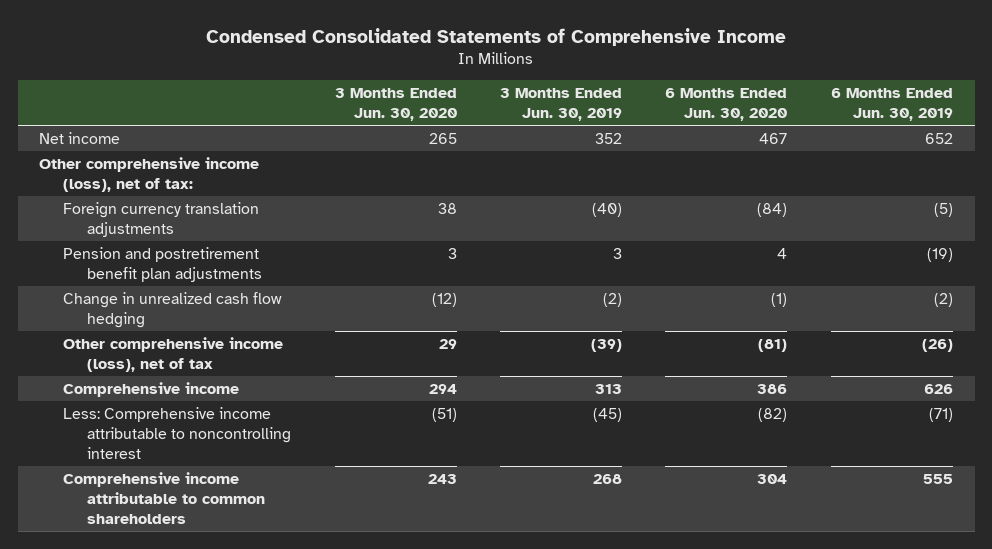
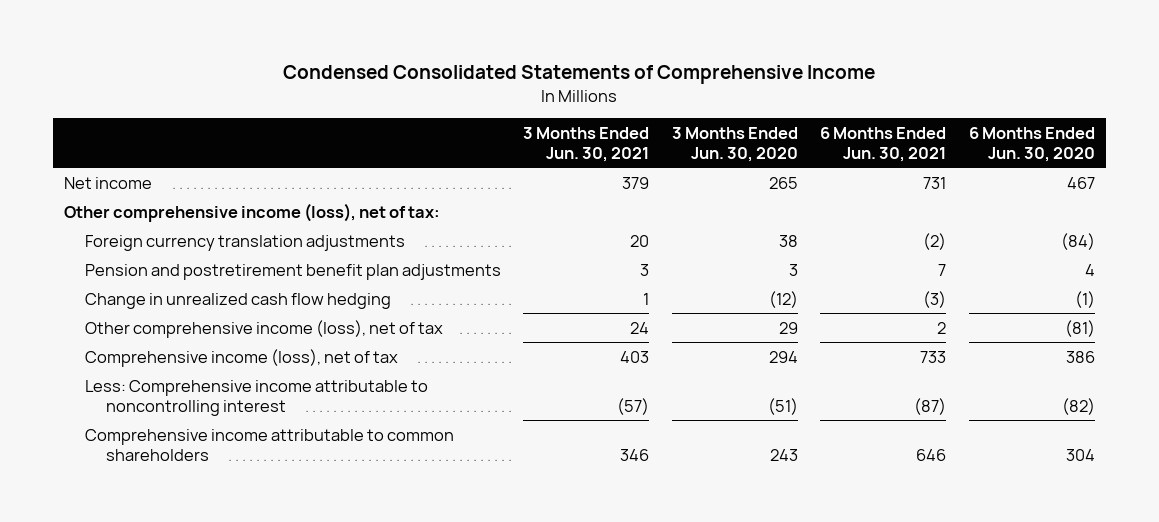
- | 3 Months Ended Jun. 30, 2020 | 3 Months Ended Jun. 30, 2019 | 6 Months Ended Jun. 30, 2020 | 6 Months Ended Jun. 30, 2019
+ | 3 Months Ended Jun. 30, 2021 | 3 Months Ended Jun. 30, 2020 | 6 Months Ended Jun. 30, 2021 | 6 Months Ended Jun. 30, 2020
- Comprehensive income | 294 | 313 | 386 | 626
+ Comprehensive income (loss), net of tax | 403 | 294 | 733 | 386

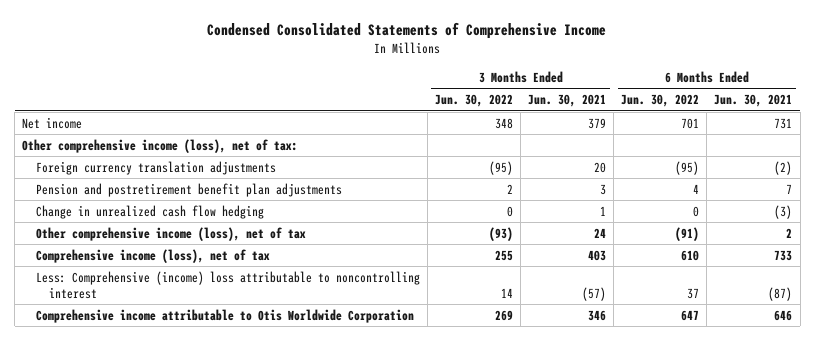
- | 3 Months Ended Jun. 30, 2021 | 3 Months Ended Jun. 30, 2020 | 6 Months Ended Jun. 30, 2021 | 6 Months Ended Jun. 30, 2020
+ | 3 Months Ended Jun. 30, 2022 | 3 Months Ended Jun. 30, 2021 | 6 Months Ended Jun. 30, 2022 | 6 Months Ended Jun. 30, 2021
- Less: Comprehensive income attributable to noncontrolling interest | (57) | (51) | (87) | (82)
- Comprehensive income attributable to common shareholders | 346 | 243 | 646 | 304
+ Less: Comprehensive (income) loss attributable to noncontrolling interest | 14 | (57) | 37 | (87)
+ Comprehensive income attributable to Otis Worldwide Corporation | 269 | 346 | 647 | 646

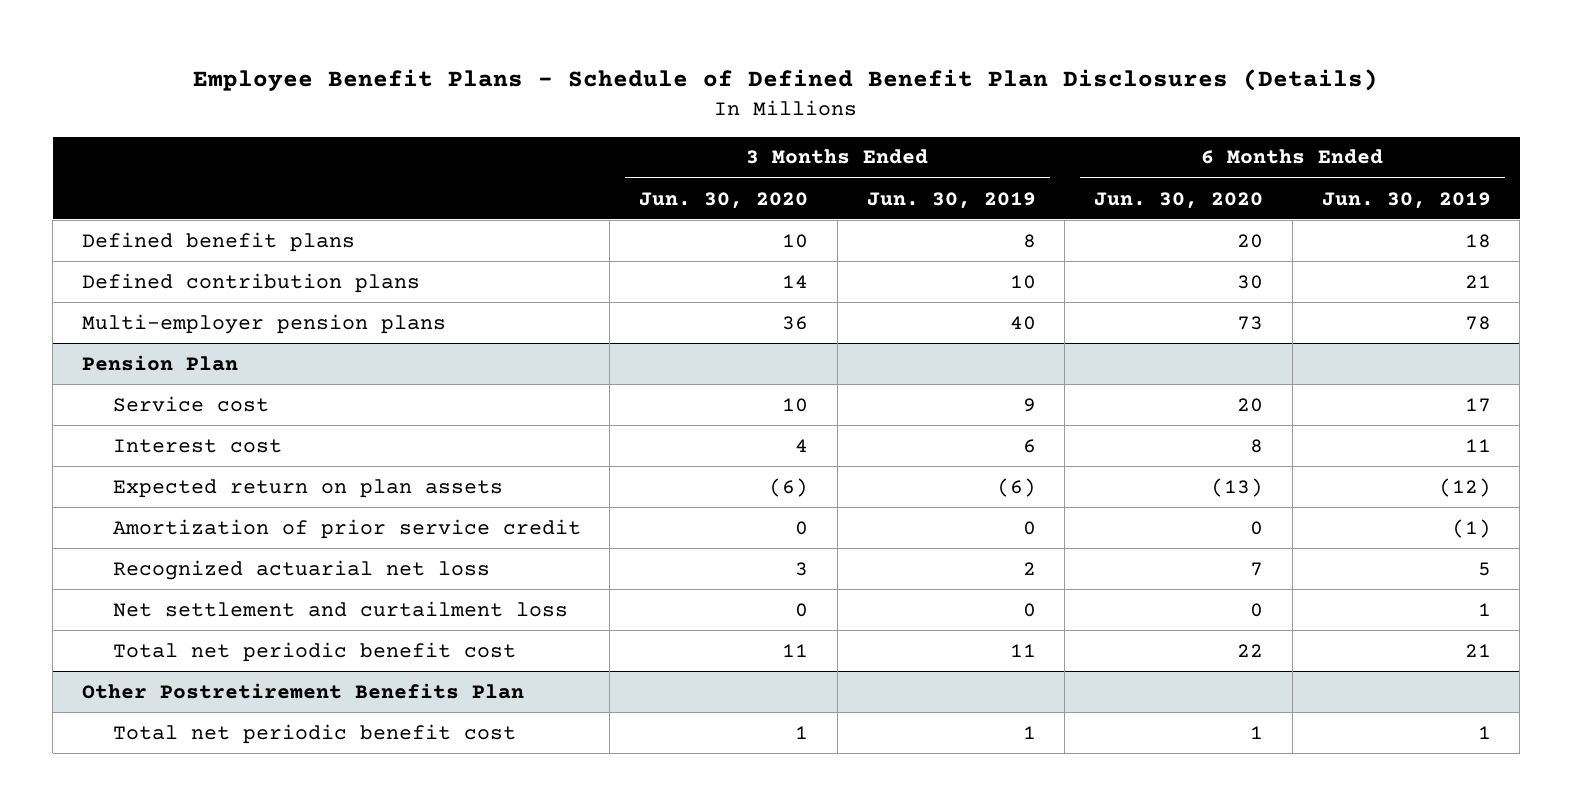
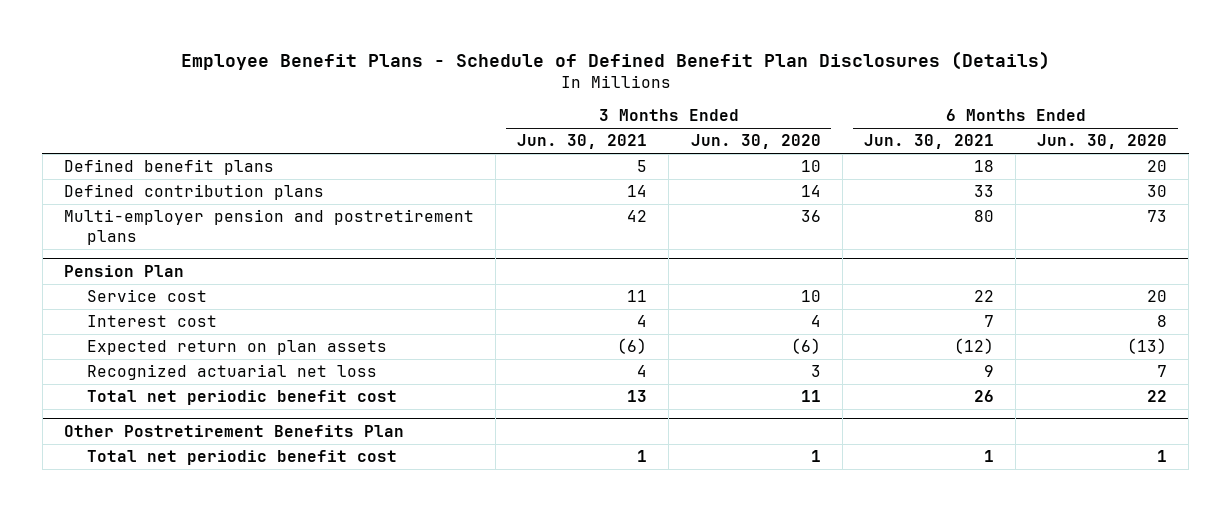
- | 3 Months Ended Jun. 30, 2020 | 3 Months Ended Jun. 30, 2019 | 6 Months Ended Jun. 30, 2020 | 6 Months Ended Jun. 30, 2019
+ | 3 Months Ended Jun. 30, 2021 | 3 Months Ended Jun. 30, 2020 | 6 Months Ended Jun. 30, 2021 | 6 Months Ended Jun. 30, 2020
- Multi-employer pension plans | 36 | 40 | 73 | 78
+ Multi-employer pension and postretirement plans | 42 | 36 | 80 | 73
@ Pension Plan
- Amortization of prior service credit | 0 | 0 | 0 | (1)
- Net settlement and curtailment loss | 0 | 0 | 0 | 1

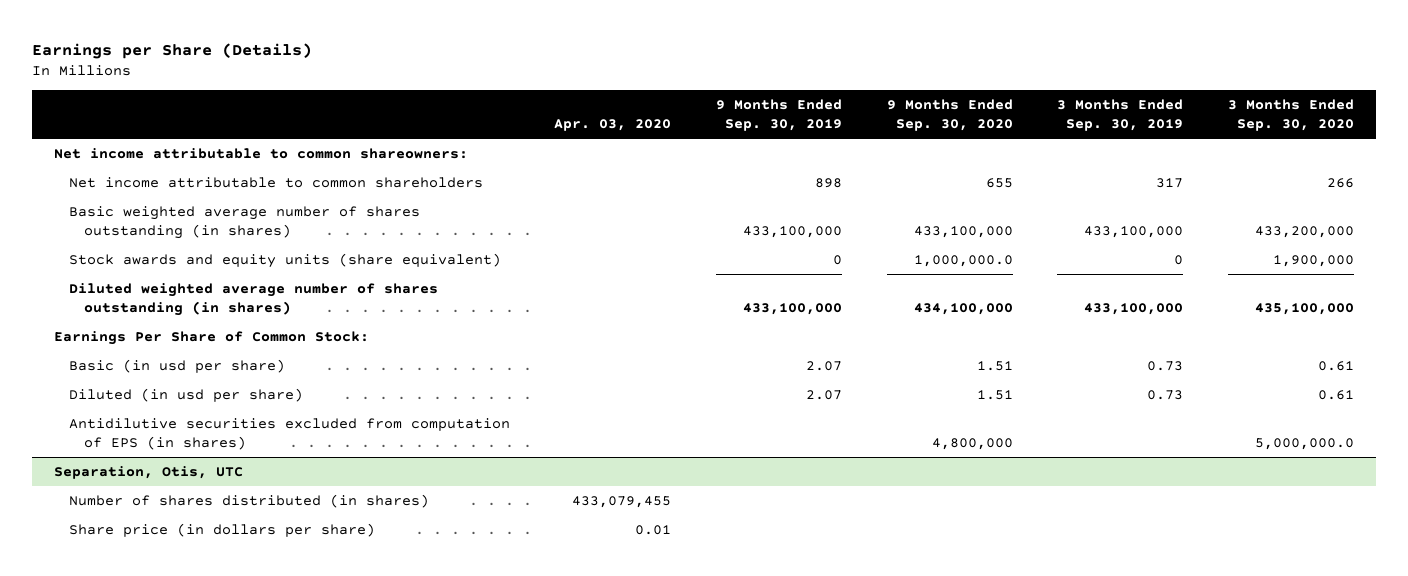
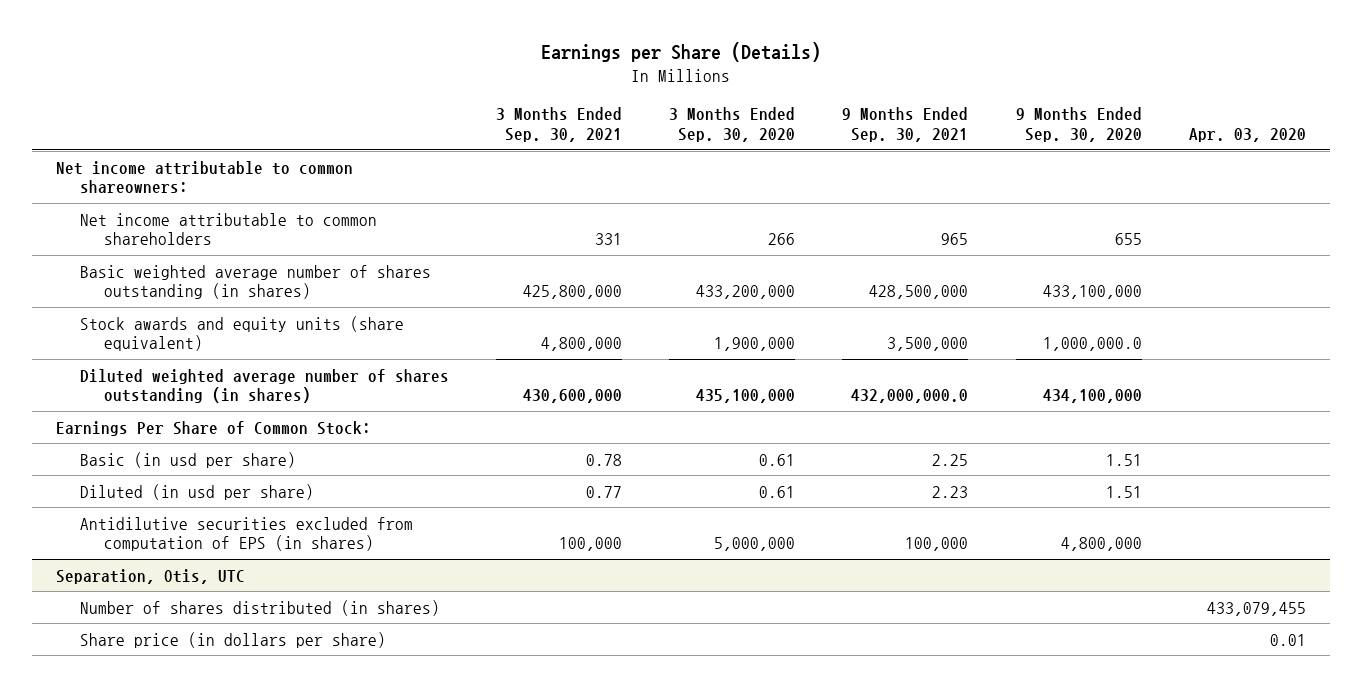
- | Apr. 03, 2020 | 9 Months Ended Sep. 30, 2019 | 9 Months Ended Sep. 30, 2020 | 3 Months Ended Sep. 30, 2019 | 3 Months Ended Sep. 30, 2020
+ | 3 Months Ended Sep. 30, 2021 | 3 Months Ended Sep. 30, 2020 | 9 Months Ended Sep. 30, 2021 | 9 Months Ended Sep. 30, 2020 | Apr. 03, 2020
- Antidilutive securities excluded from computation of EPS (in shares) | | | 4,800,000 | | 5,000,000.0
+ Antidilutive securities excluded from computation of EPS (in shares) | 100,000 | 5,000,000 | 100,000 | 4,800,000 |

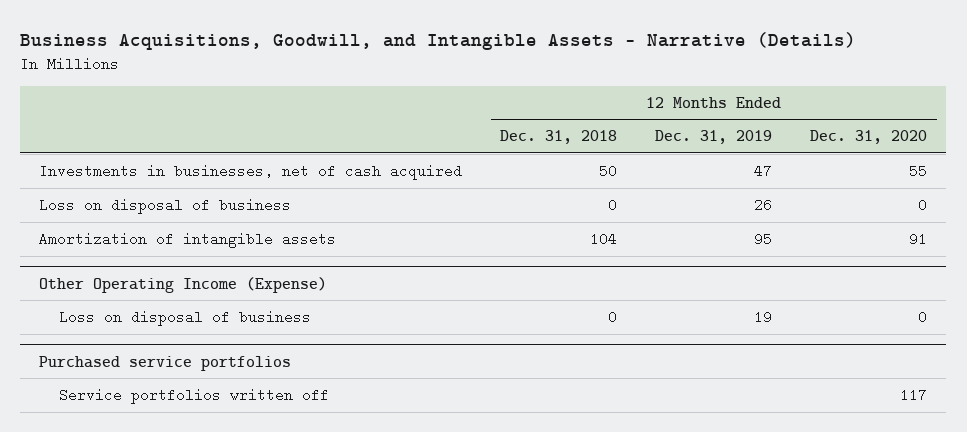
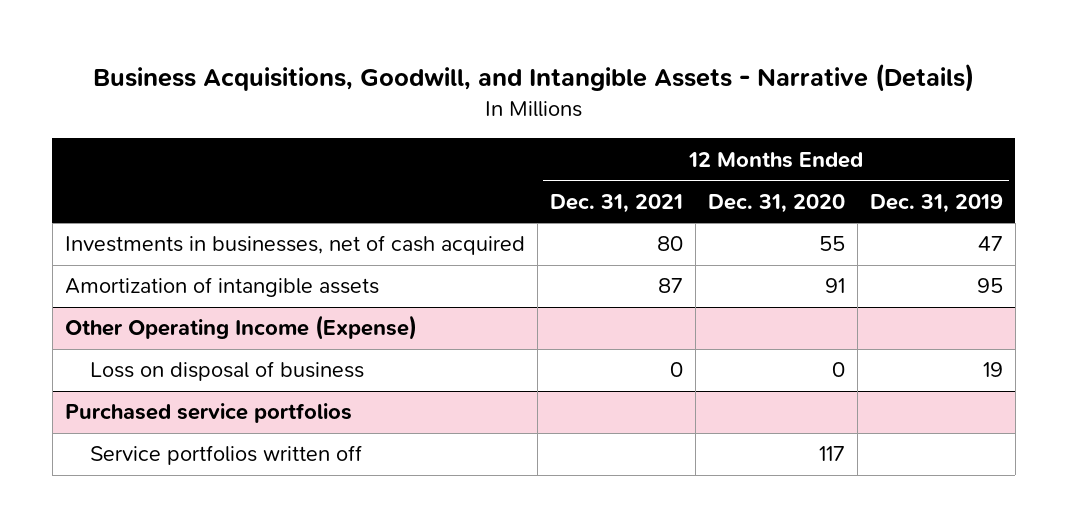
- | 12 Months Ended Dec. 31, 2018 | 12 Months Ended Dec. 31, 2019 | 12 Months Ended Dec. 31, 2020
+ | 12 Months Ended Dec. 31, 2021 | 12 Months Ended Dec. 31, 2020 | 12 Months Ended Dec. 31, 2019
- Loss on disposal of business | 0 | 26 | 0

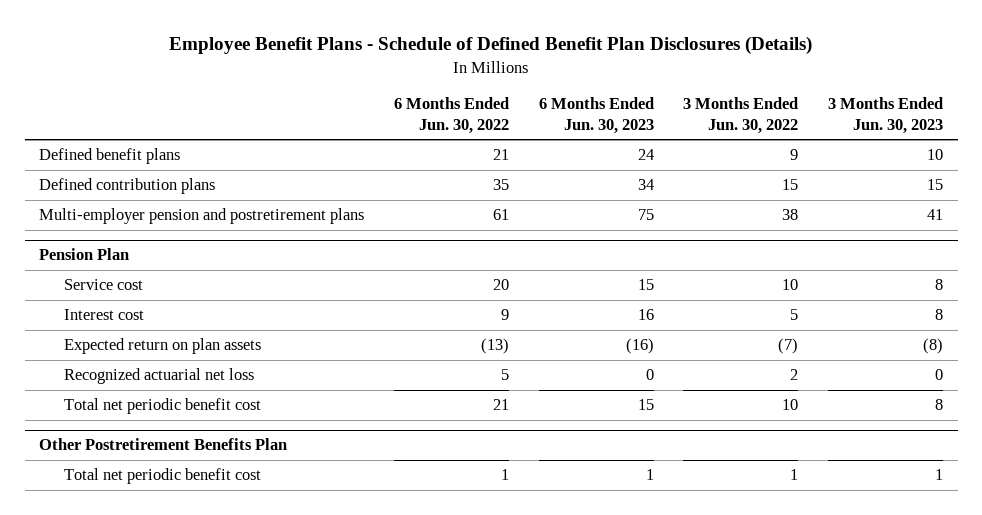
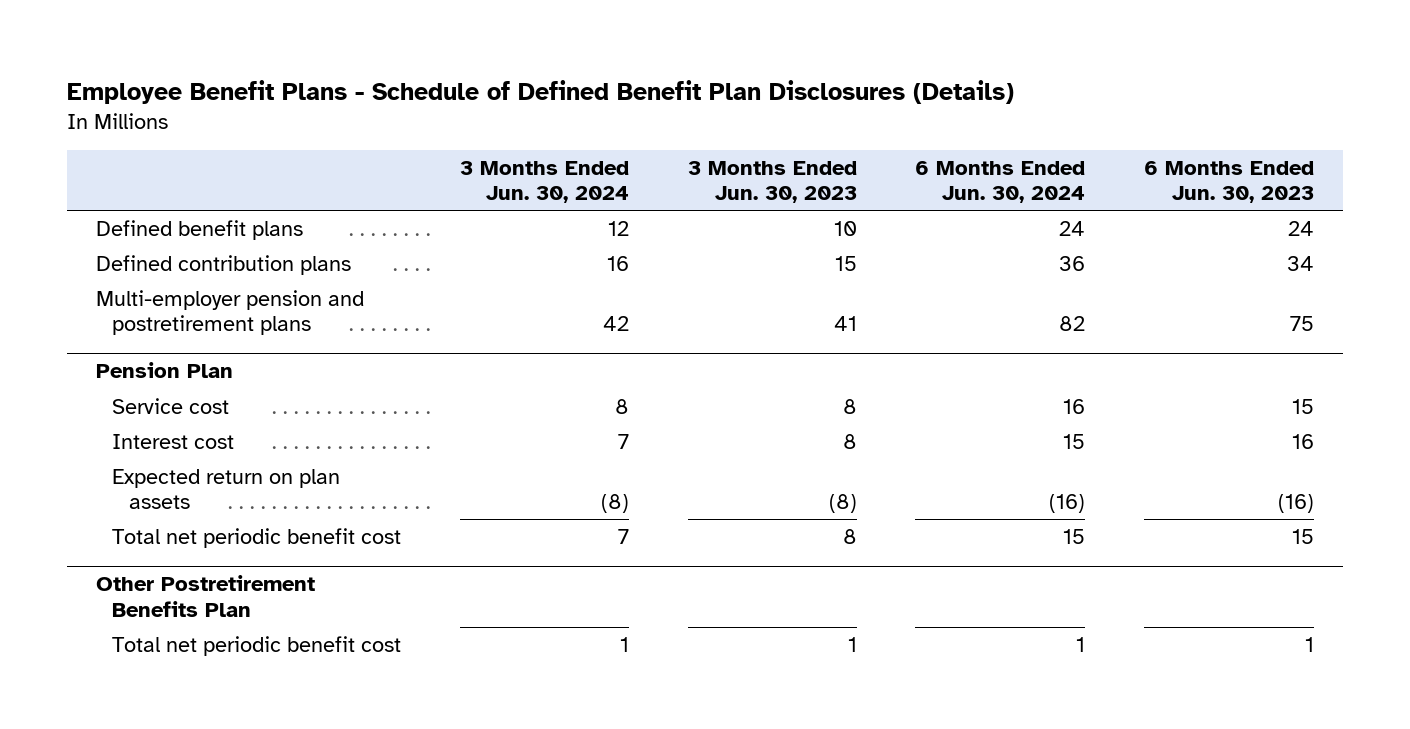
- | 6 Months Ended Jun. 30, 2022 | 6 Months Ended Jun. 30, 2023 | 3 Months Ended Jun. 30, 2022 | 3 Months Ended Jun. 30, 2023
+ | 3 Months Ended Jun. 30, 2024 | 3 Months Ended Jun. 30, 2023 | 6 Months Ended Jun. 30, 2024 | 6 Months Ended Jun. 30, 2023
@ Pension Plan
- Recognized actuarial net loss | 5 | 0 | 2 | 0

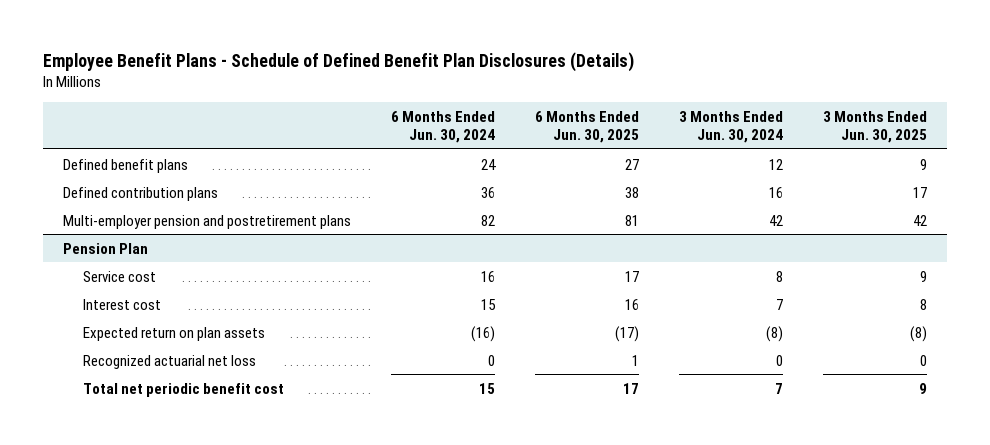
- | 3 Months Ended Jun. 30, 2024 | 3 Months Ended Jun. 30, 2023 | 6 Months Ended Jun. 30, 2024 | 6 Months Ended Jun. 30, 2023
+ | 6 Months Ended Jun. 30, 2024 | 6 Months Ended Jun. 30, 2025 | 3 Months Ended Jun. 30, 2024 | 3 Months Ended Jun. 30, 2025
@ Pension Plan
+ Recognized actuarial net loss | 0 | 1 | 0 | 0
- Other Postretirement Benefits Plan
- Total net periodic benefit cost | 1 | 1 | 1 | 1

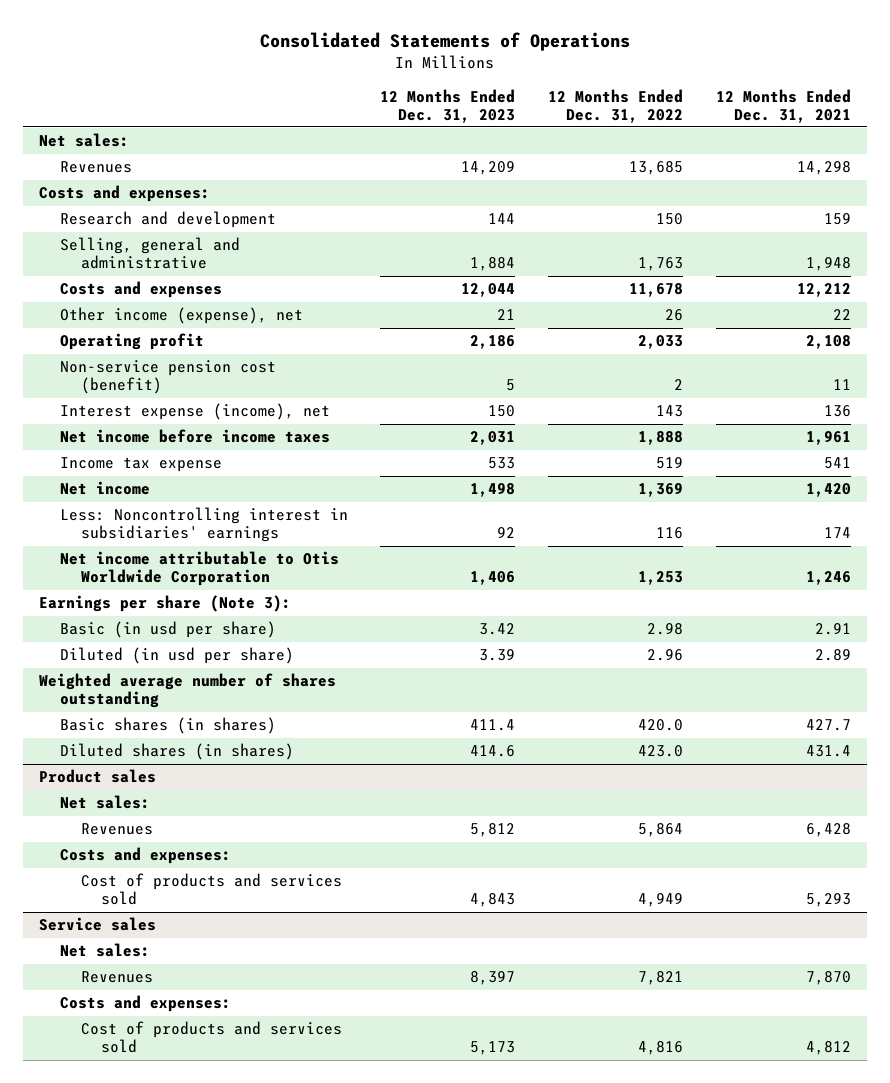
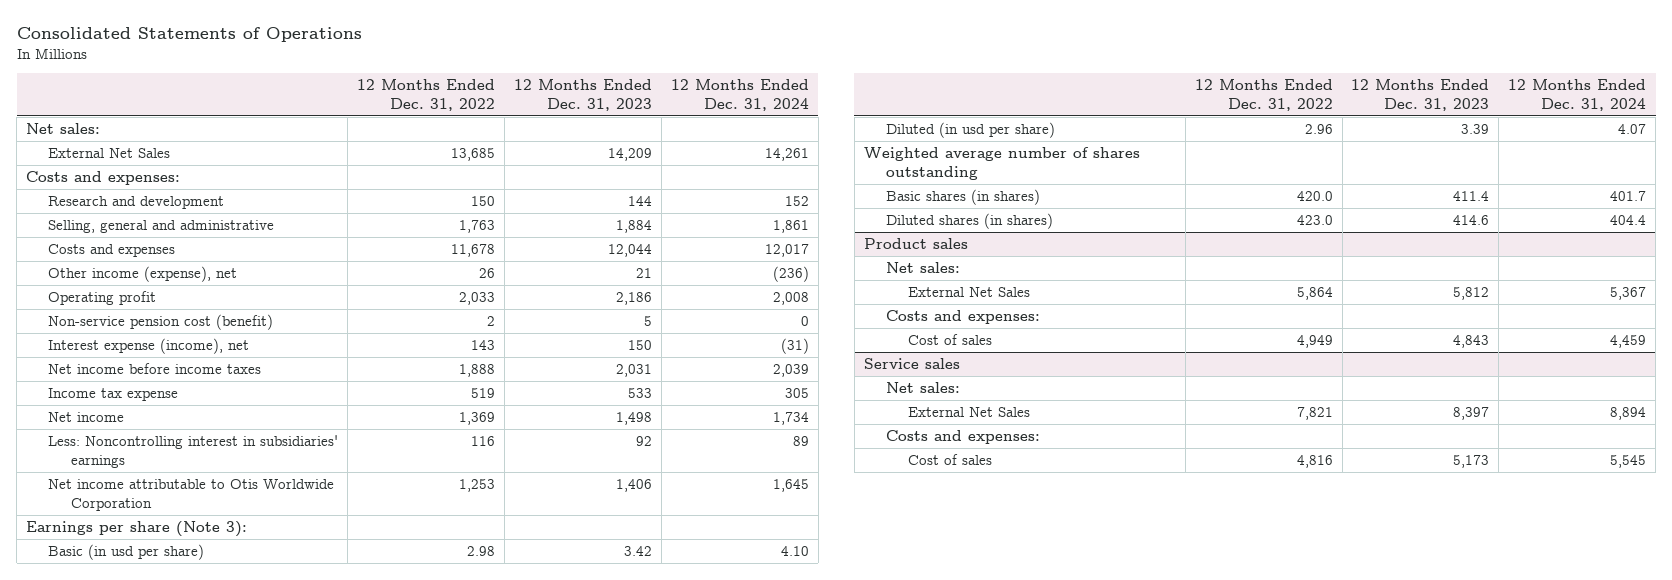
- | 12 Months Ended Dec. 31, 2023 | 12 Months Ended Dec. 31, 2022 | 12 Months Ended Dec. 31, 2021
+ | 12 Months Ended Dec. 31, 2022 | 12 Months Ended Dec. 31, 2023 | 12 Months Ended Dec. 31, 2024
- Revenues | 14,209 | 13,685 | 14,298
+ External Net Sales | 13,685 | 14,209 | 14,261
@ Product sales
- Revenues | 5,812 | 5,864 | 6,428
+ External Net Sales | 5,864 | 5,812 | 5,367
- Cost of products and services sold | 4,843 | 4,949 | 5,293
+ Cost of sales | 4,949 | 4,843 | 4,459
@ Service sales
- Revenues | 8,397 | 7,821 | 7,870
+ External Net Sales | 7,821 | 8,397 | 8,894
- Cost of products and services sold | 5,173 | 4,816 | 4,812
+ Cost of sales | 4,816 | 5,173 | 5,545

